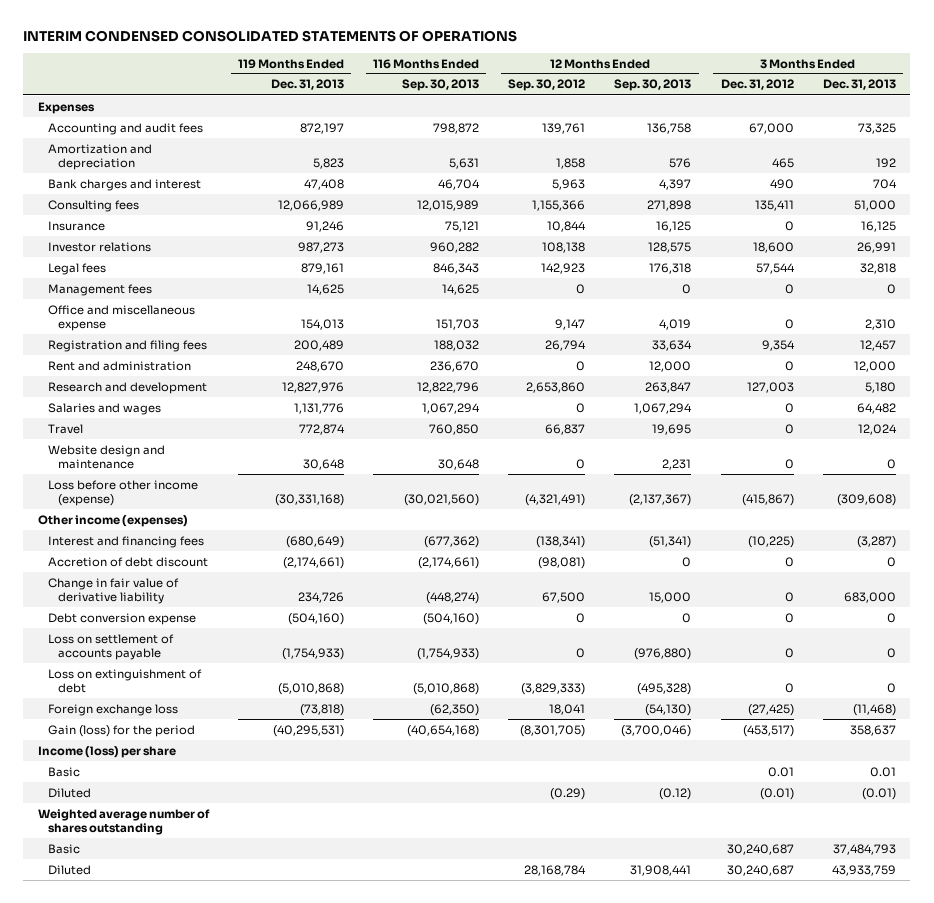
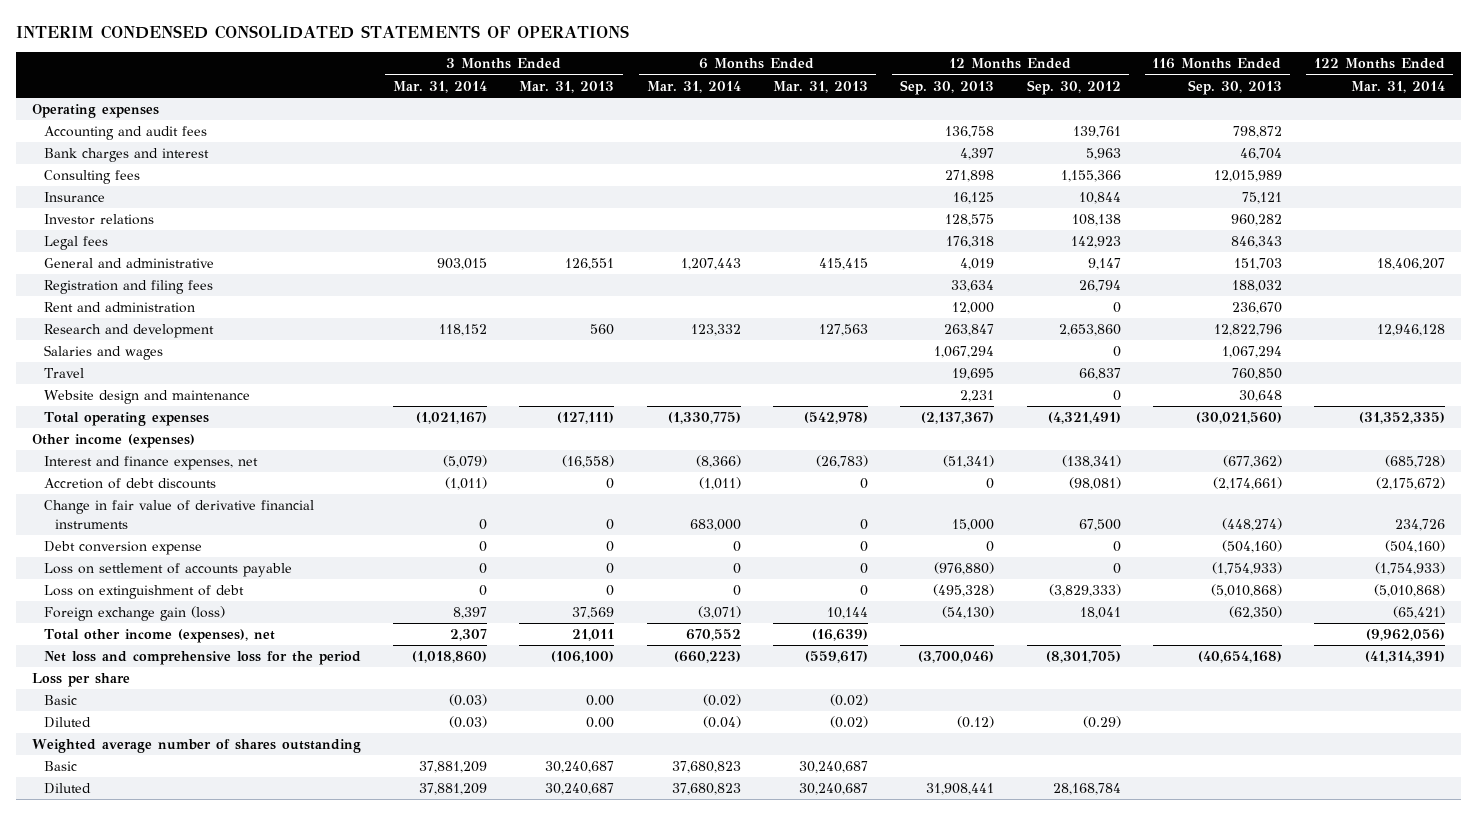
- | 119 Months Ended Dec. 31, 2013 | 116 Months Ended Sep. 30, 2013 | 12 Months Ended Sep. 30, 2012 | 12 Months Ended Sep. 30, 2013 | 3 Months Ended Dec. 31, 2012 | 3 Months Ended Dec. 31, 2013
+ | 3 Months Ended Mar. 31, 2014 | 3 Months Ended Mar. 31, 2013 | 6 Months Ended Mar. 31, 2014 | 6 Months Ended Mar. 31, 2013 | 12 Months Ended Sep. 30, 2013 | 12 Months Ended Sep. 30, 2012 | 116 Months Ended Sep. 30, 2013 | 122 Months Ended Mar. 31, 2014
- Expenses
+ Operating expenses
- Amortization and depreciation | 5,823 | 5,631 | 1,858 | 576 | 465 | 192
- Management fees | 14,625 | 14,625 | 0 | 0 | 0 | 0
- Office and miscellaneous expense | 154,013 | 151,703 | 9,147 | 4,019 | 0 | 2,310
+ General and administrative | 903,015 | 126,551 | 1,207,443 | 415,415 | 4,019 | 9,147 | 151,703 | 18,406,207
- Loss before other income (expense) | (30,331,168) | (30,021,560) | (4,321,491) | (2,137,367) | (415,867) | (309,608)
+ Total operating expenses | (1,021,167) | (127,111) | (1,330,775) | (542,978) | (2,137,367) | (4,321,491) | (30,021,560) | (31,352,335)
- Interest and financing fees | (680,649) | (677,362) | (138,341) | (51,341) | (10,225) | (3,287)
- Accretion of debt discount | (2,174,661) | (2,174,661) | (98,081) | 0 | 0 | 0
- Change in fair value of derivative liability | 234,726 | (448,274) | 67,500 | 15,000 | 0 | 683,000
+ Interest and finance expenses, net | (5,079) | (16,558) | (8,366) | (26,783) | (51,341) | (138,341) | (677,362) | (685,728)
+ Accretion of debt discounts | (1,011) | 0 | (1,011) | 0 | 0 | (98,081) | (2,174,661) | (2,175,672)
+ Change in fair value of derivative financial instruments | 0 | 0 | 683,000 | 0 | 15,000 | 67,500 | (448,274) | 234,726
- Foreign exchange loss | (73,818) | (62,350) | 18,041 | (54,130) | (27,425) | (11,468)
- Gain (loss) for the period | (40,295,531) | (40,654,168) | (8,301,705) | (3,700,046) | (453,517) | 358,637
- Income (loss) per share
+ Foreign exchange gain (loss) | 8,397 | 37,569 | (3,071) | 10,144 | (54,130) | 18,041 | (62,350) | (65,421)
+ Total other income (expenses), net | 2,307 | 21,011 | 670,552 | (16,639) | | | | (9,962,056)
+ Net loss and comprehensive loss for the period | (1,018,860) | (106,100) | (660,223) | (559,617) | (3,700,046) | (8,301,705) | (40,654,168) | (41,314,391)
+ Loss per share

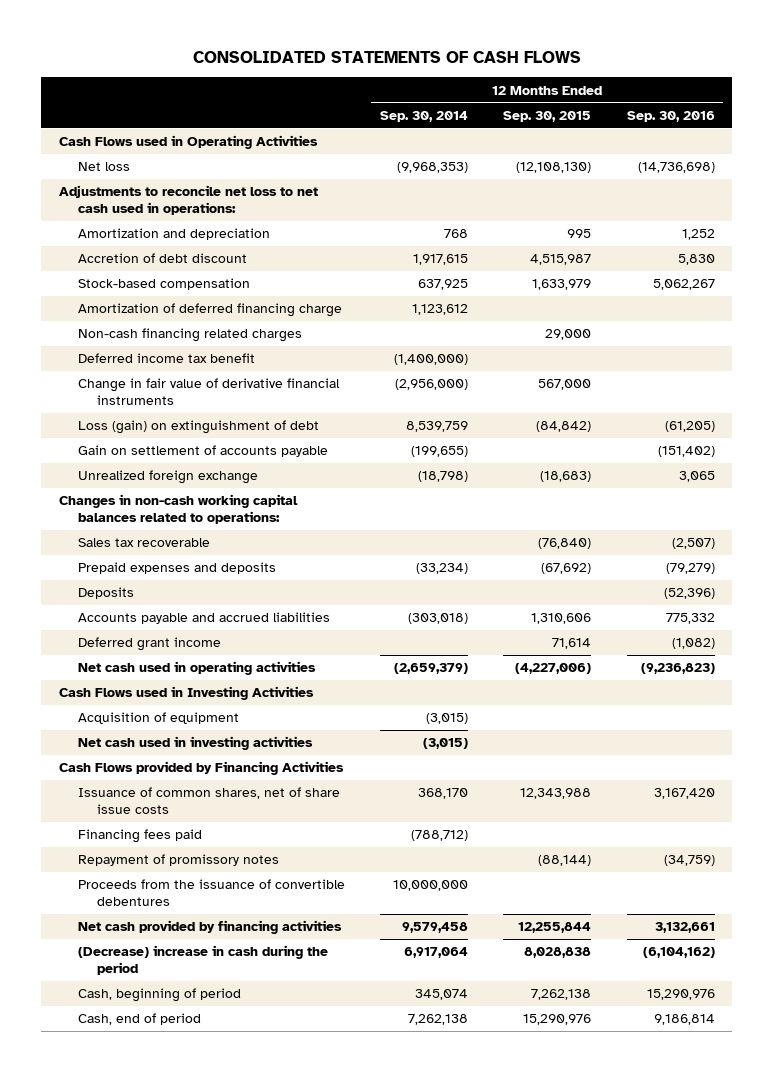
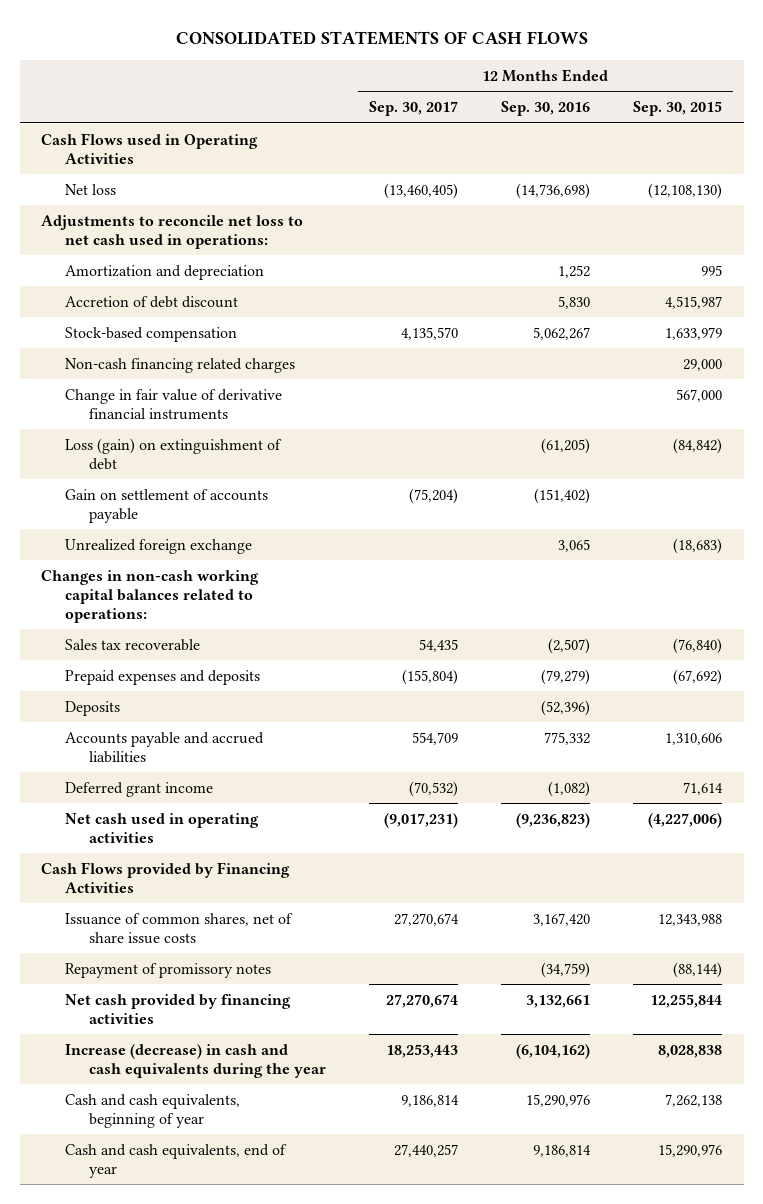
- | 12 Months Ended Sep. 30, 2014 | 12 Months Ended Sep. 30, 2015 | 12 Months Ended Sep. 30, 2016
+ | 12 Months Ended Sep. 30, 2017 | 12 Months Ended Sep. 30, 2016 | 12 Months Ended Sep. 30, 2015
- Amortization of deferred financing charge | 1,123,612 | |
- Deferred income tax benefit | (1,400,000) | |
- Cash Flows used in Investing Activities
- Acquisition of equipment | (3,015) | |
- Net cash used in investing activities | (3,015) | |
- Financing fees paid | (788,712) | |
- Proceeds from the issuance of convertible debentures | 10,000,000 | |
- (Decrease) increase in cash during the period | 6,917,064 | 8,028,838 | (6,104,162)
- Cash, beginning of period | 345,074 | 7,262,138 | 15,290,976
- Cash, end of period | 7,262,138 | 15,290,976 | 9,186,814
+ Increase (decrease) in cash and cash equivalents during the year | 18,253,443 | (6,104,162) | 8,028,838
+ Cash and cash equivalents, beginning of year | 9,186,814 | 15,290,976 | 7,262,138
+ Cash and cash equivalents, end of year | 27,440,257 | 9,186,814 | 15,290,976

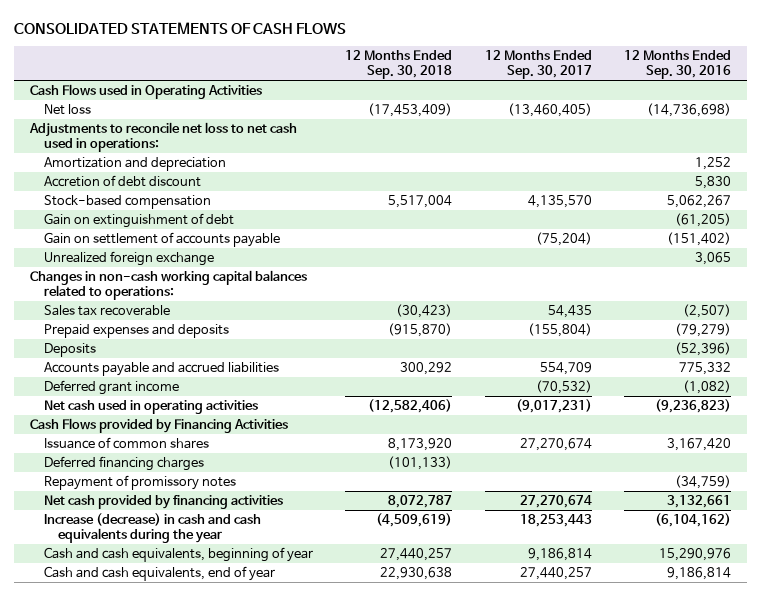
- | 12 Months Ended Sep. 30, 2017 | 12 Months Ended Sep. 30, 2016 | 12 Months Ended Sep. 30, 2015
+ | 12 Months Ended Sep. 30, 2018 | 12 Months Ended Sep. 30, 2017 | 12 Months Ended Sep. 30, 2016
- Non-cash financing related charges | | | 29,000
- Change in fair value of derivative financial instruments | | | 567,000
- Loss (gain) on extinguishment of debt | | (61,205) | (84,842)
+ Gain on extinguishment of debt | | | (61,205)
- Issuance of common shares, net of share issue costs | 27,270,674 | 3,167,420 | 12,343,988
+ Issuance of common shares | 8,173,920 | 27,270,674 | 3,167,420
+ Deferred financing charges | (101,133) | |

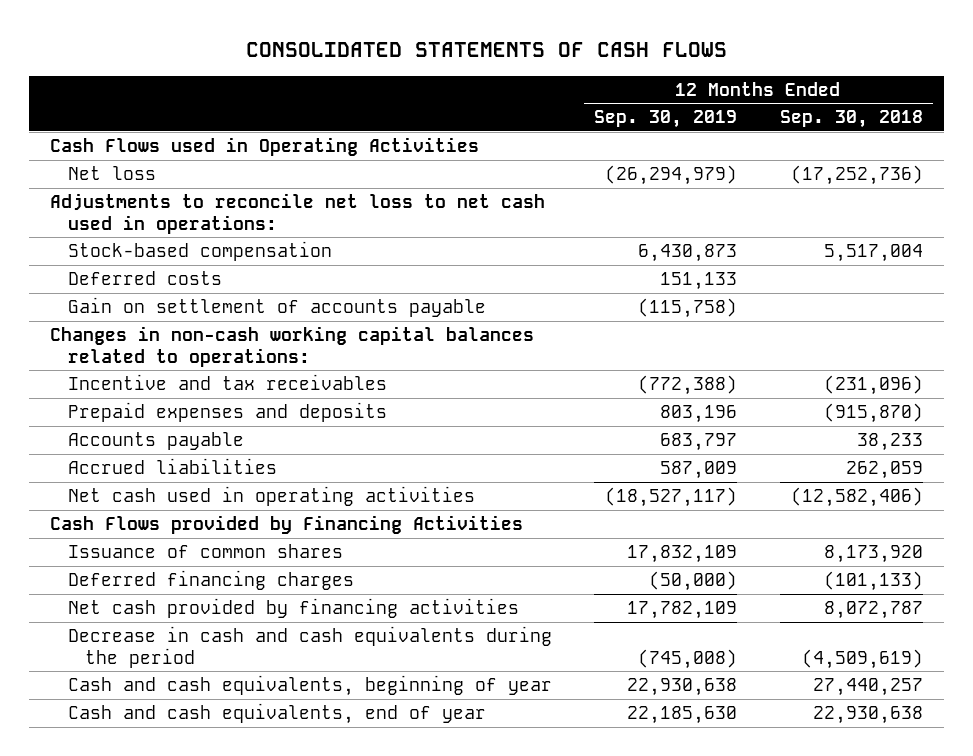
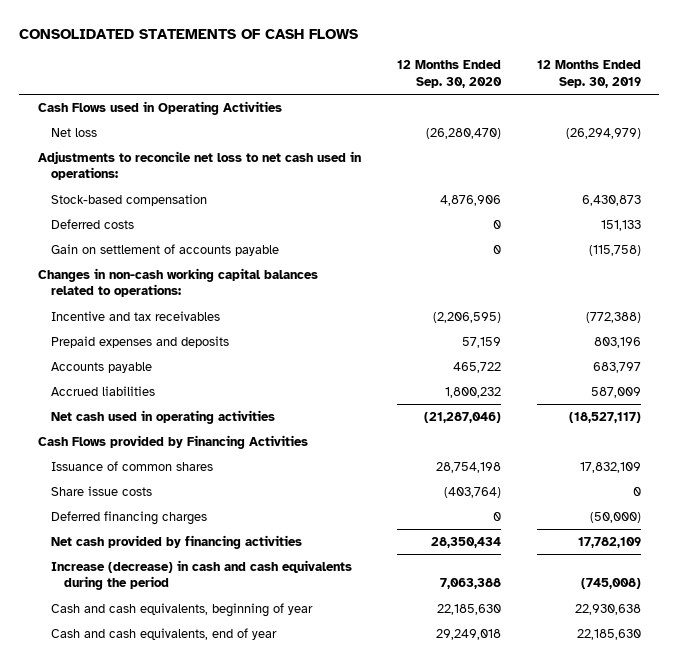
- | 12 Months Ended Sep. 30, 2019 | 12 Months Ended Sep. 30, 2018
+ | 12 Months Ended Sep. 30, 2020 | 12 Months Ended Sep. 30, 2019
+ Share issue costs | (403,764) | 0
- Decrease in cash and cash equivalents during the period | (745,008) | (4,509,619)
+ Increase (decrease) in cash and cash equivalents during the period | 7,063,388 | (745,008)

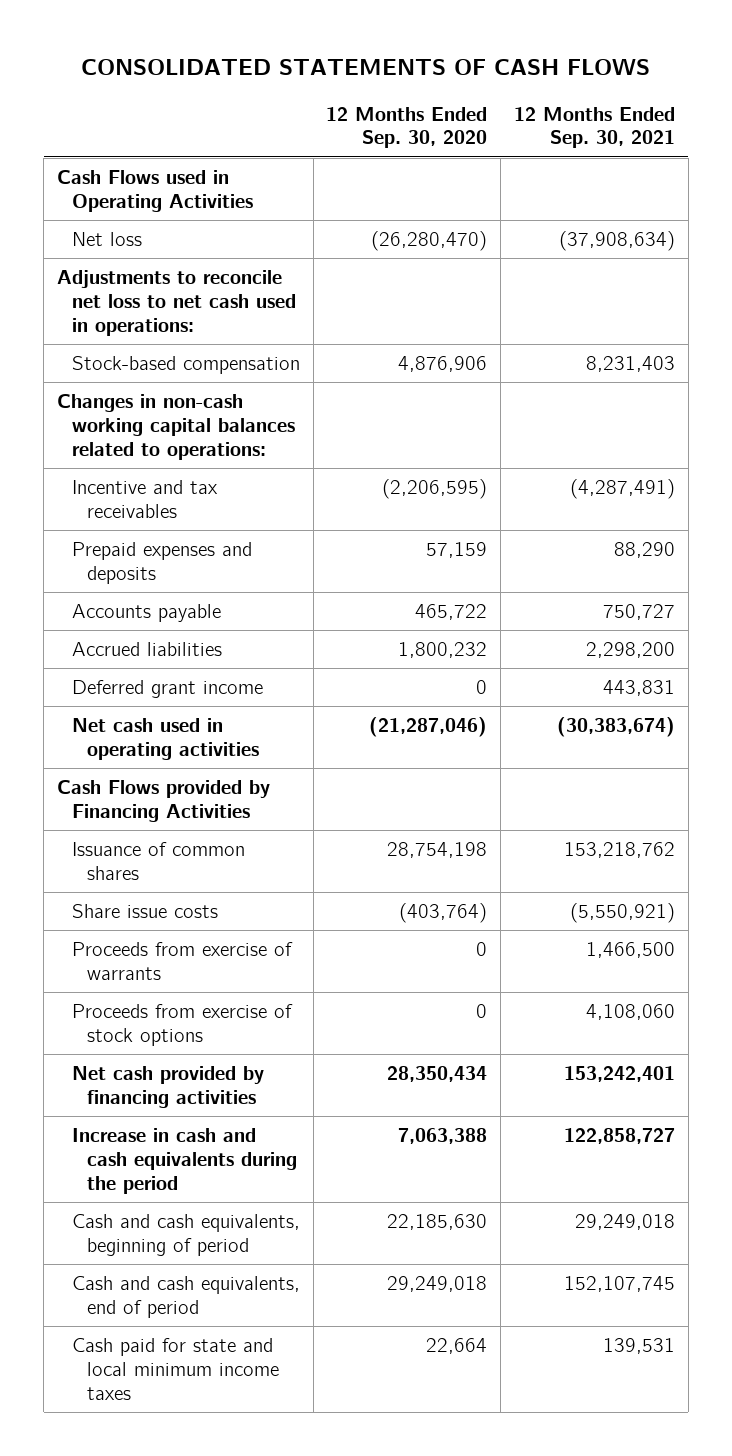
- | 12 Months Ended Sep. 30, 2020 | 12 Months Ended Sep. 30, 2019
+ | 12 Months Ended Sep. 30, 2020 | 12 Months Ended Sep. 30, 2021
- Deferred costs | 0 | 151,133
- Gain on settlement of accounts payable | 0 | (115,758)
+ Deferred grant income | 0 | 443,831
- Deferred financing charges | 0 | (50,000)
+ Proceeds from exercise of warrants | 0 | 1,466,500
+ Proceeds from exercise of stock options | 0 | 4,108,060
- Increase (decrease) in cash and cash equivalents during the period | 7,063,388 | (745,008)
- Cash and cash equivalents, beginning of year | 22,185,630 | 22,930,638
- Cash and cash equivalents, end of year | 29,249,018 | 22,185,630
+ Increase in cash and cash equivalents during the period | 7,063,388 | 122,858,727
+ Cash and cash equivalents, beginning of period | 22,185,630 | 29,249,018
+ Cash and cash equivalents, end of period | 29,249,018 | 152,107,745
+ Cash paid for state and local minimum income taxes | 22,664 | 139,531

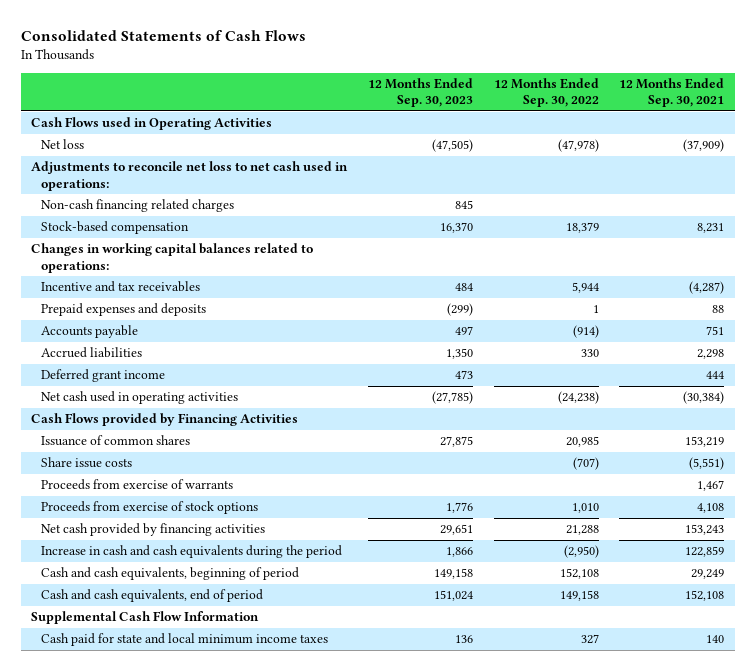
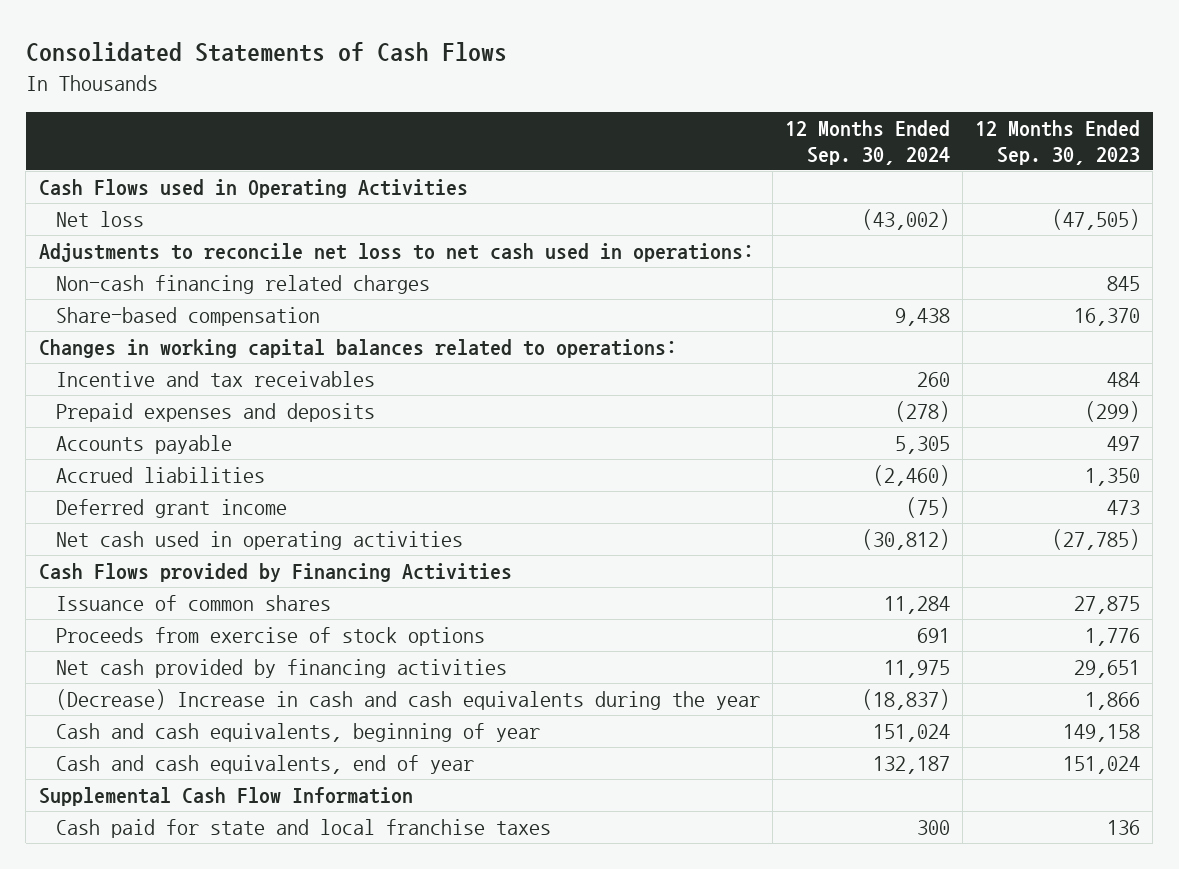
- | 12 Months Ended Sep. 30, 2023 | 12 Months Ended Sep. 30, 2022 | 12 Months Ended Sep. 30, 2021
+ | 12 Months Ended Sep. 30, 2024 | 12 Months Ended Sep. 30, 2023
- Stock-based compensation | 16,370 | 18,379 | 8,231
+ Share-based compensation | 9,438 | 16,370
- Share issue costs | | (707) | (5,551)
- Proceeds from exercise of warrants | | | 1,467
- Increase in cash and cash equivalents during the period | 1,866 | (2,950) | 122,859
- Cash and cash equivalents, beginning of period | 149,158 | 152,108 | 29,249
- Cash and cash equivalents, end of period | 151,024 | 149,158 | 152,108
+ (Decrease) Increase in cash and cash equivalents during the year | (18,837) | 1,866
+ Cash and cash equivalents, beginning of year | 151,024 | 149,158
+ Cash and cash equivalents, end of year | 132,187 | 151,024
- Cash paid for state and local minimum income taxes | 136 | 327 | 140
+ Cash paid for state and local franchise taxes | 300 | 136

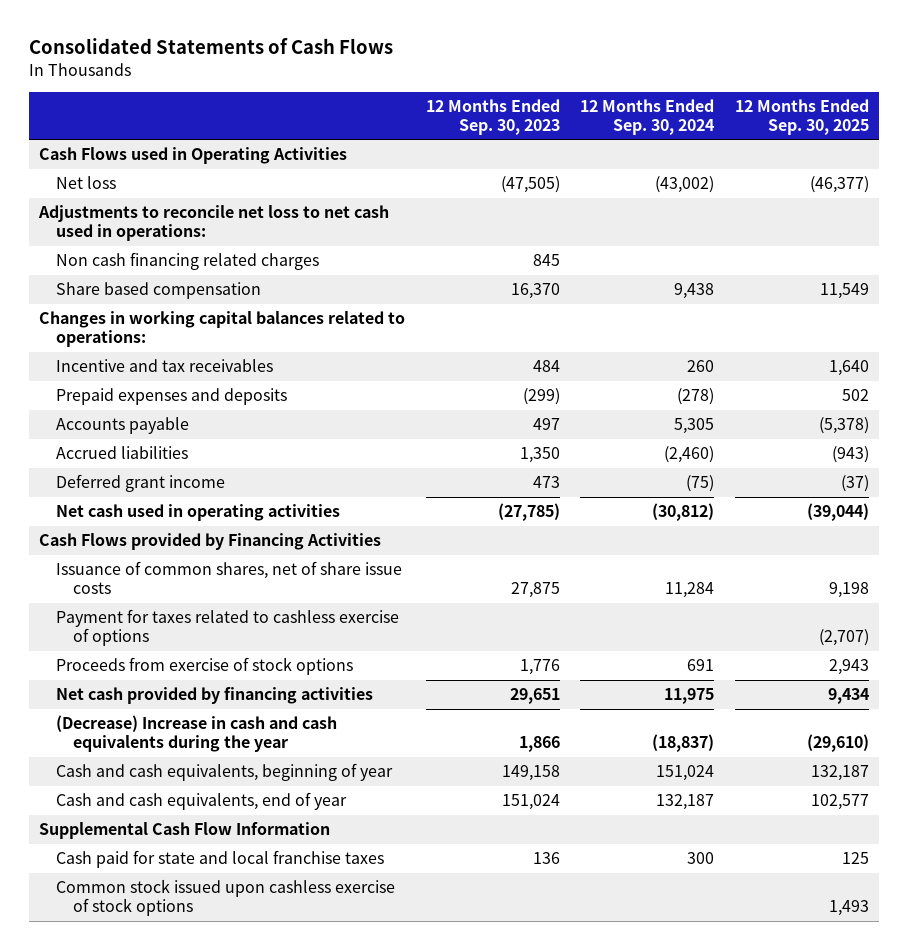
- | 12 Months Ended Sep. 30, 2024 | 12 Months Ended Sep. 30, 2023
+ | 12 Months Ended Sep. 30, 2023 | 12 Months Ended Sep. 30, 2024 | 12 Months Ended Sep. 30, 2025
- Non-cash financing related charges | | 845
- Share-based compensation | 9,438 | 16,370
+ Non cash financing related charges | 845 | |
+ Share based compensation | 16,370 | 9,438 | 11,549
- Issuance of common shares | 11,284 | 27,875
+ Issuance of common shares, net of share issue costs | 27,875 | 11,284 | 9,198
+ Payment for taxes related to cashless exercise of options | | | (2,707)
+ Common stock issued upon cashless exercise of stock options | | | 1,493

